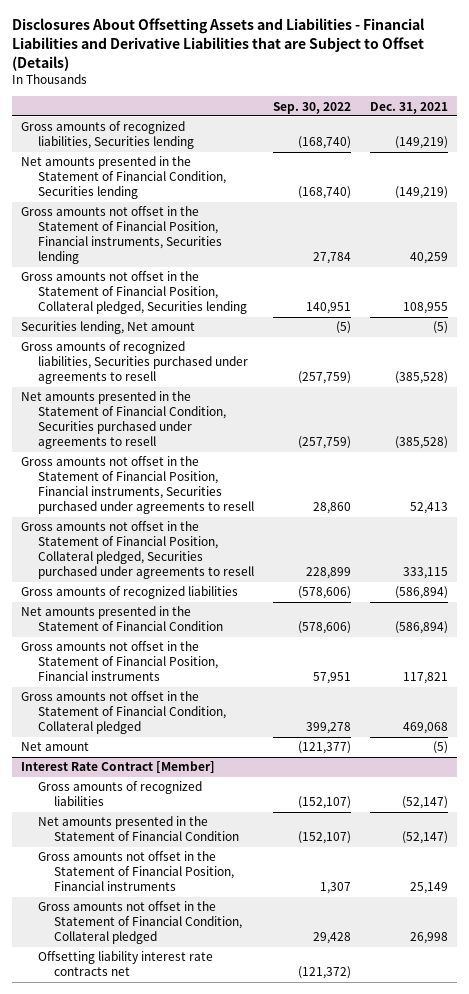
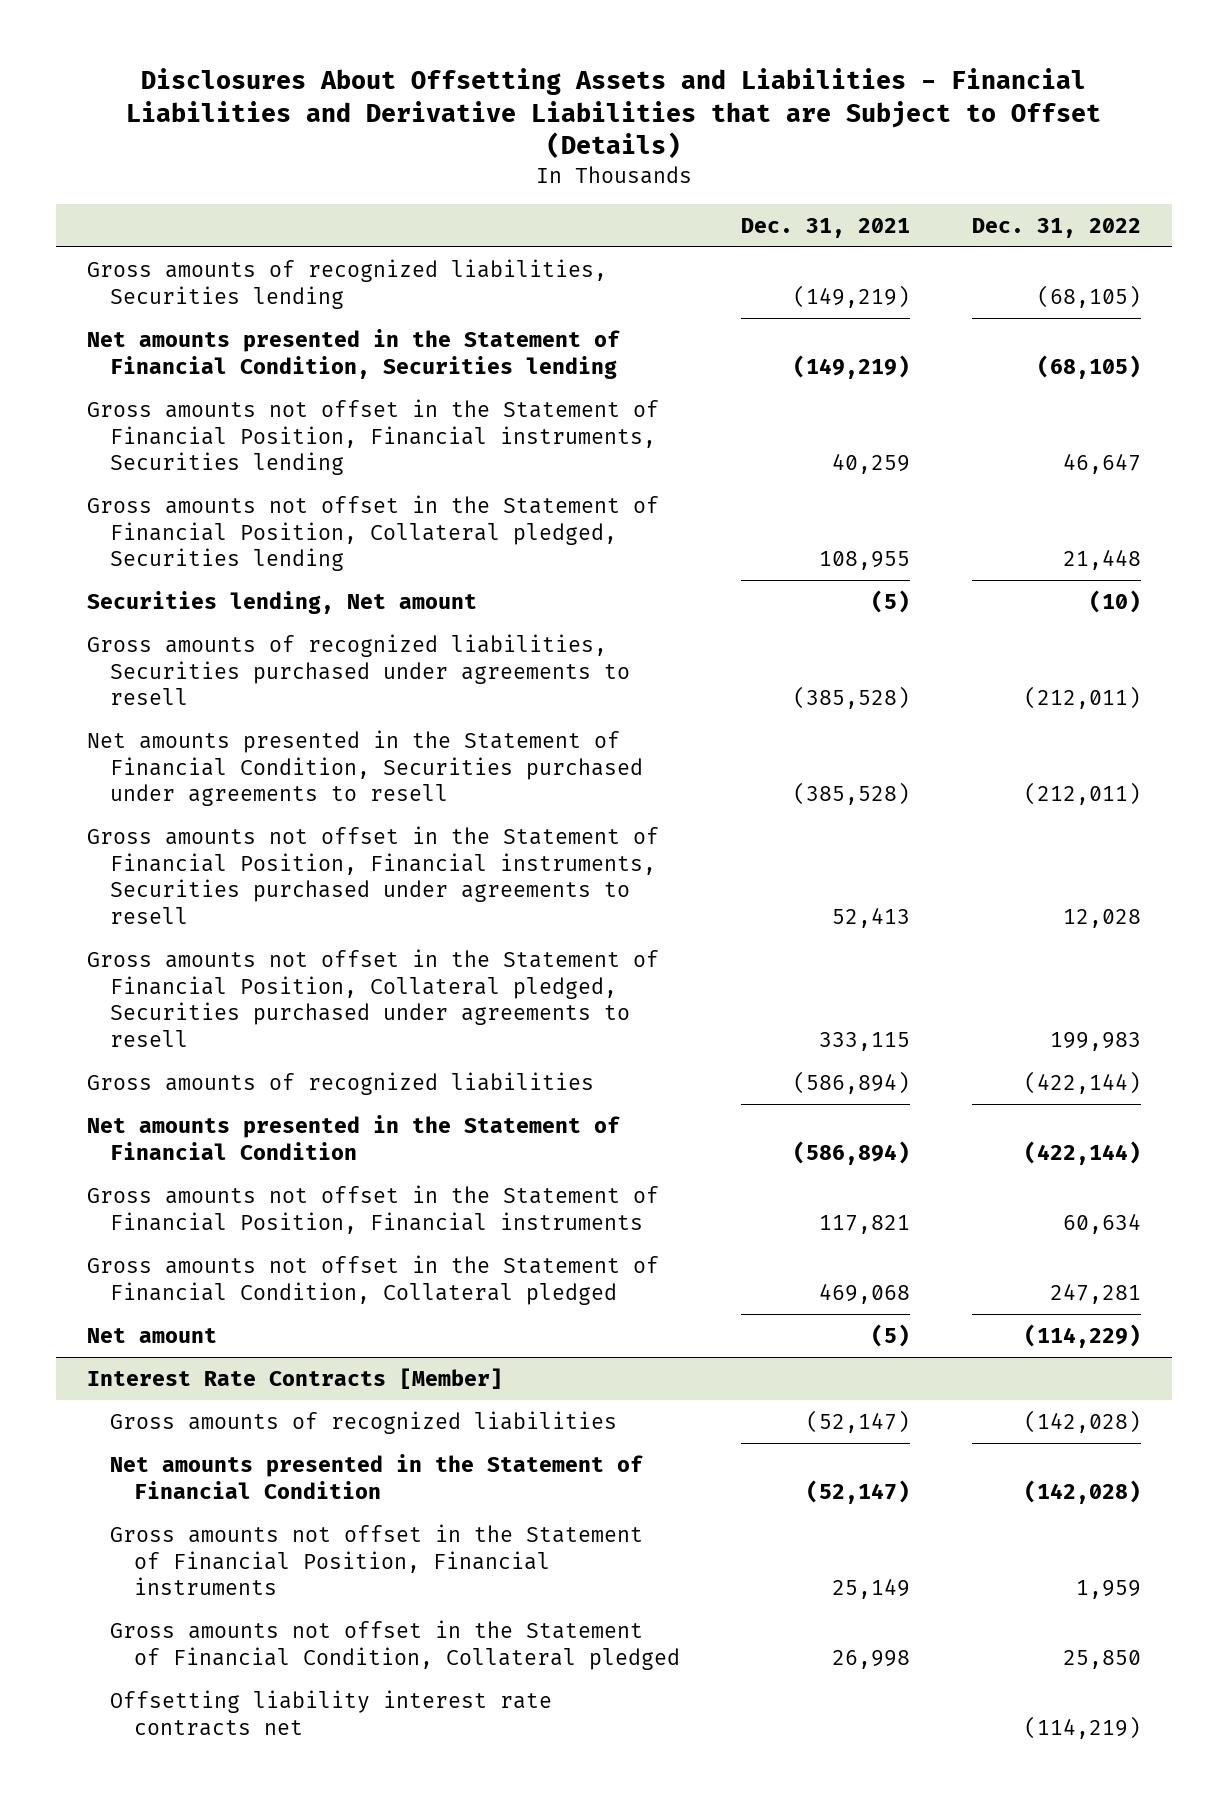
- | Sep. 30, 2022 | Dec. 31, 2021
+ | Dec. 31, 2021 | Dec. 31, 2022
- Interest Rate Contract [Member]
+ Interest Rate Contracts [Member]

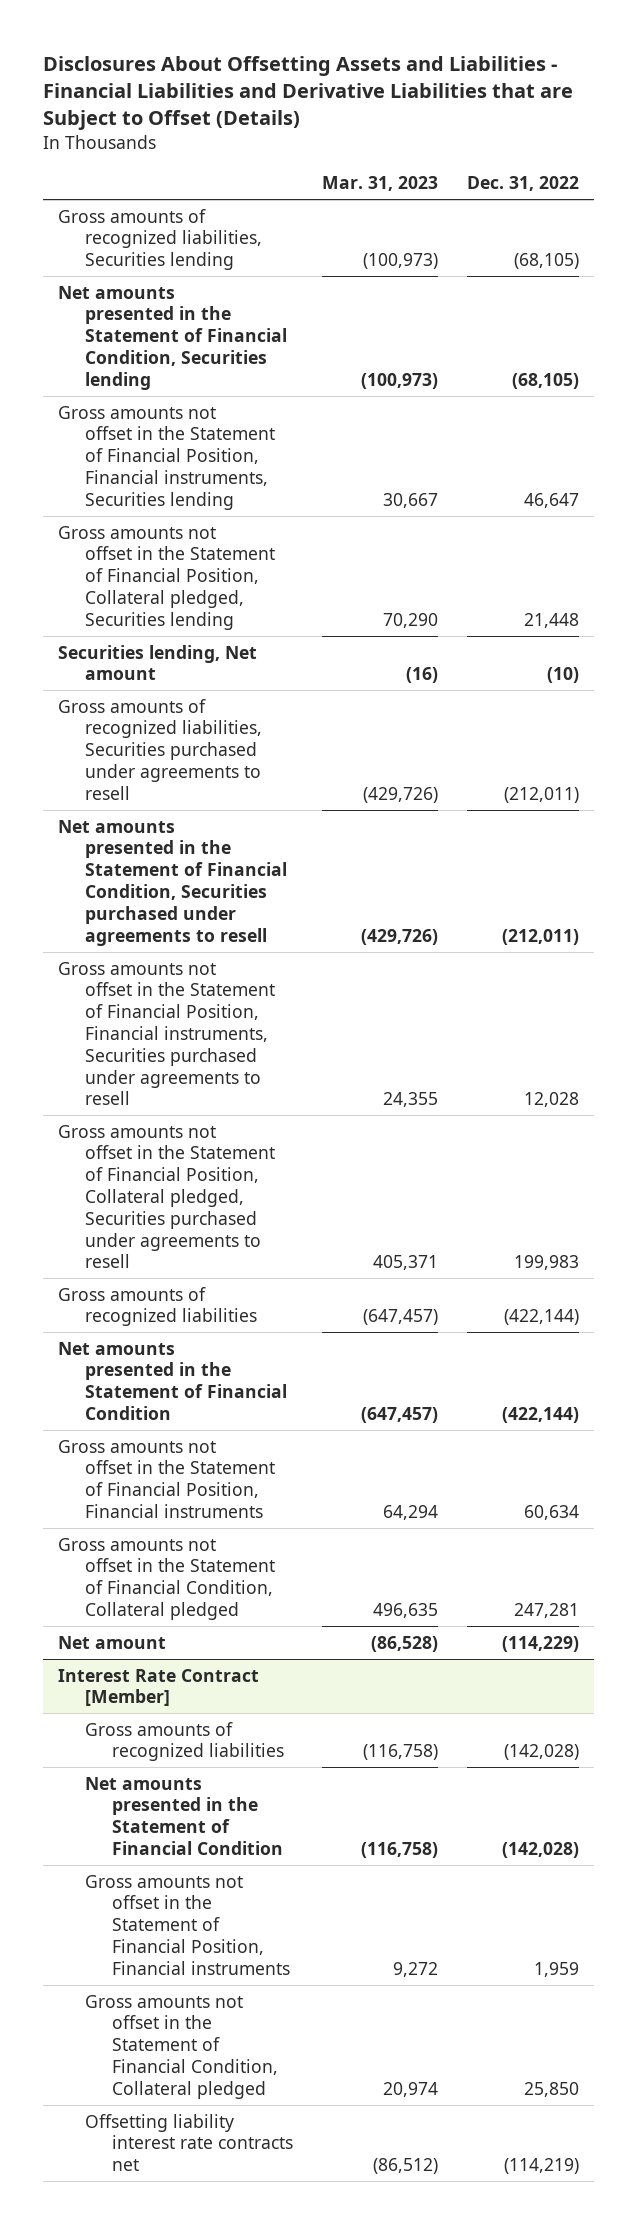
- | Dec. 31, 2021 | Dec. 31, 2022
+ | Mar. 31, 2023 | Dec. 31, 2022
- Interest Rate Contracts [Member]
+ Interest Rate Contract [Member]

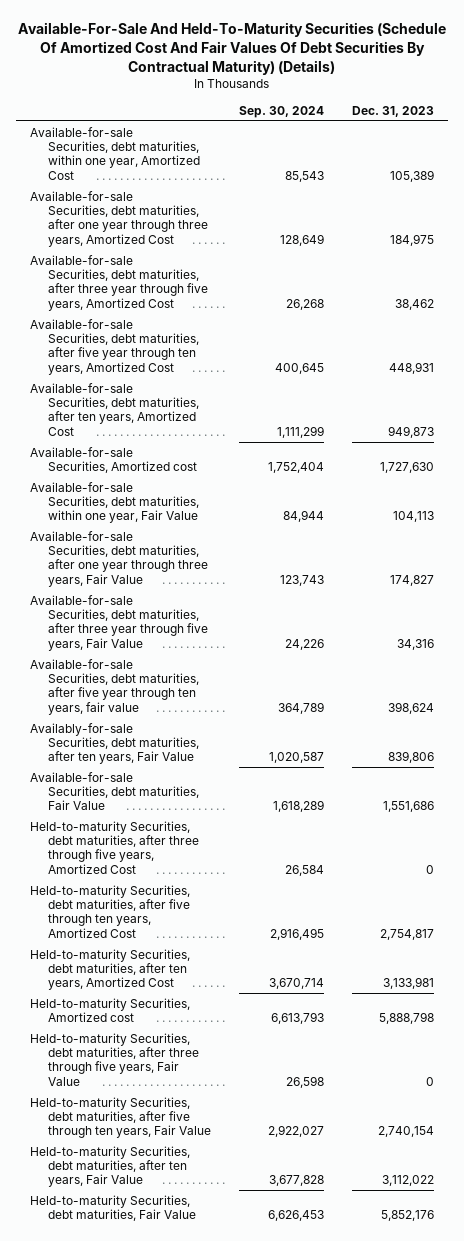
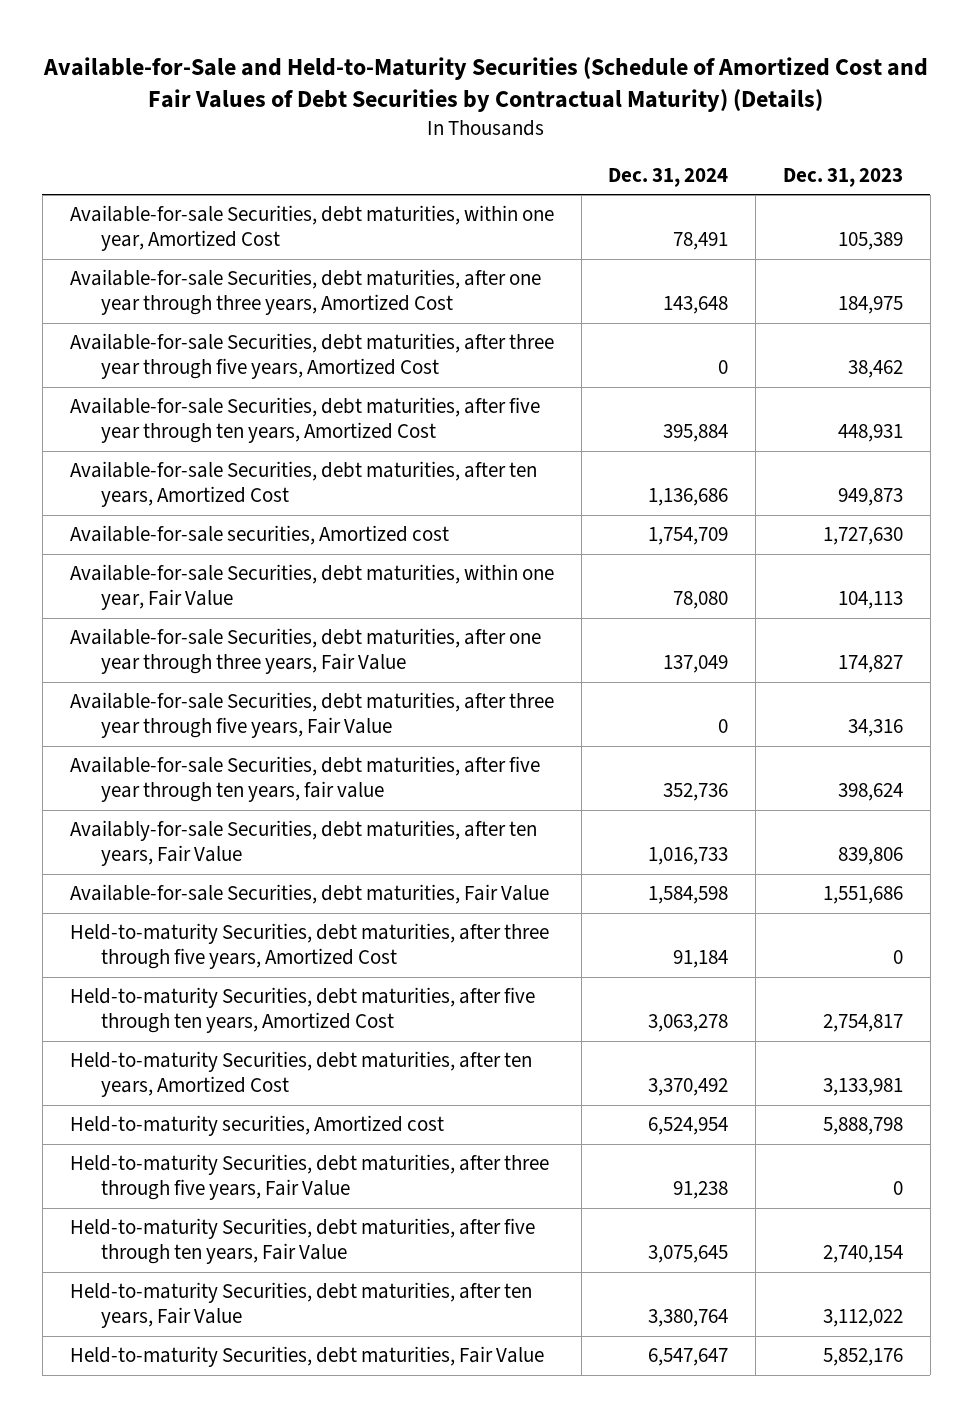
- Available-For-Sale And Held-To-Maturity Securities (Schedule Of Amortized Cost And Fair Values Of Debt Securities By Contractual Maturity) (Details)
+ Available-for-Sale and Held-to-Maturity Securities (Schedule of Amortized Cost and Fair Values of Debt Securities by Contractual Maturity) (Details)
- | Sep. 30, 2024 | Dec. 31, 2023
+ | Dec. 31, 2024 | Dec. 31, 2023
- Available-for-sale Securities, Amortized cost | 1,752,404 | 1,727,630
+ Available-for-sale securities, Amortized cost | 1,754,709 | 1,727,630
- Held-to-maturity Securities, Amortized cost | 6,613,793 | 5,888,798
+ Held-to-maturity securities, Amortized cost | 6,524,954 | 5,888,798

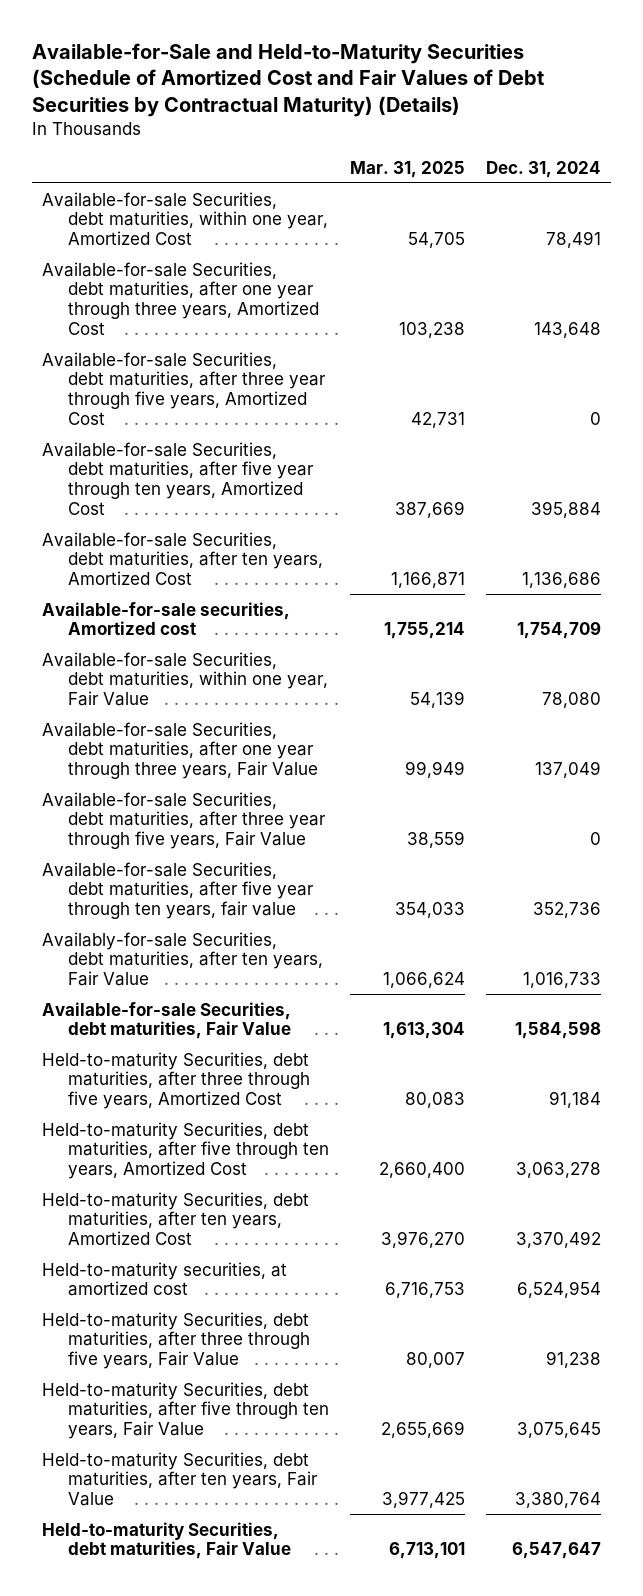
- | Dec. 31, 2024 | Dec. 31, 2023
+ | Mar. 31, 2025 | Dec. 31, 2024
- Held-to-maturity securities, Amortized cost | 6,524,954 | 5,888,798
+ Held-to-maturity securities, at amortized cost | 6,716,753 | 6,524,954

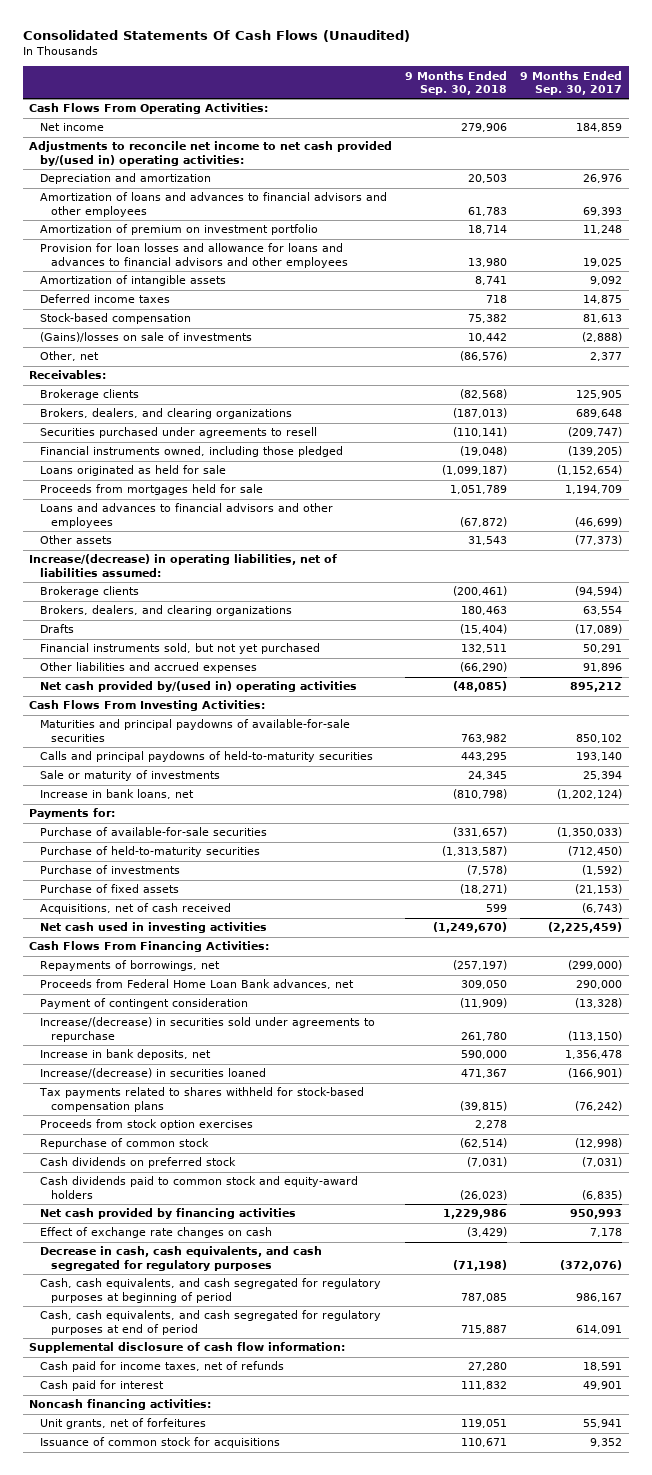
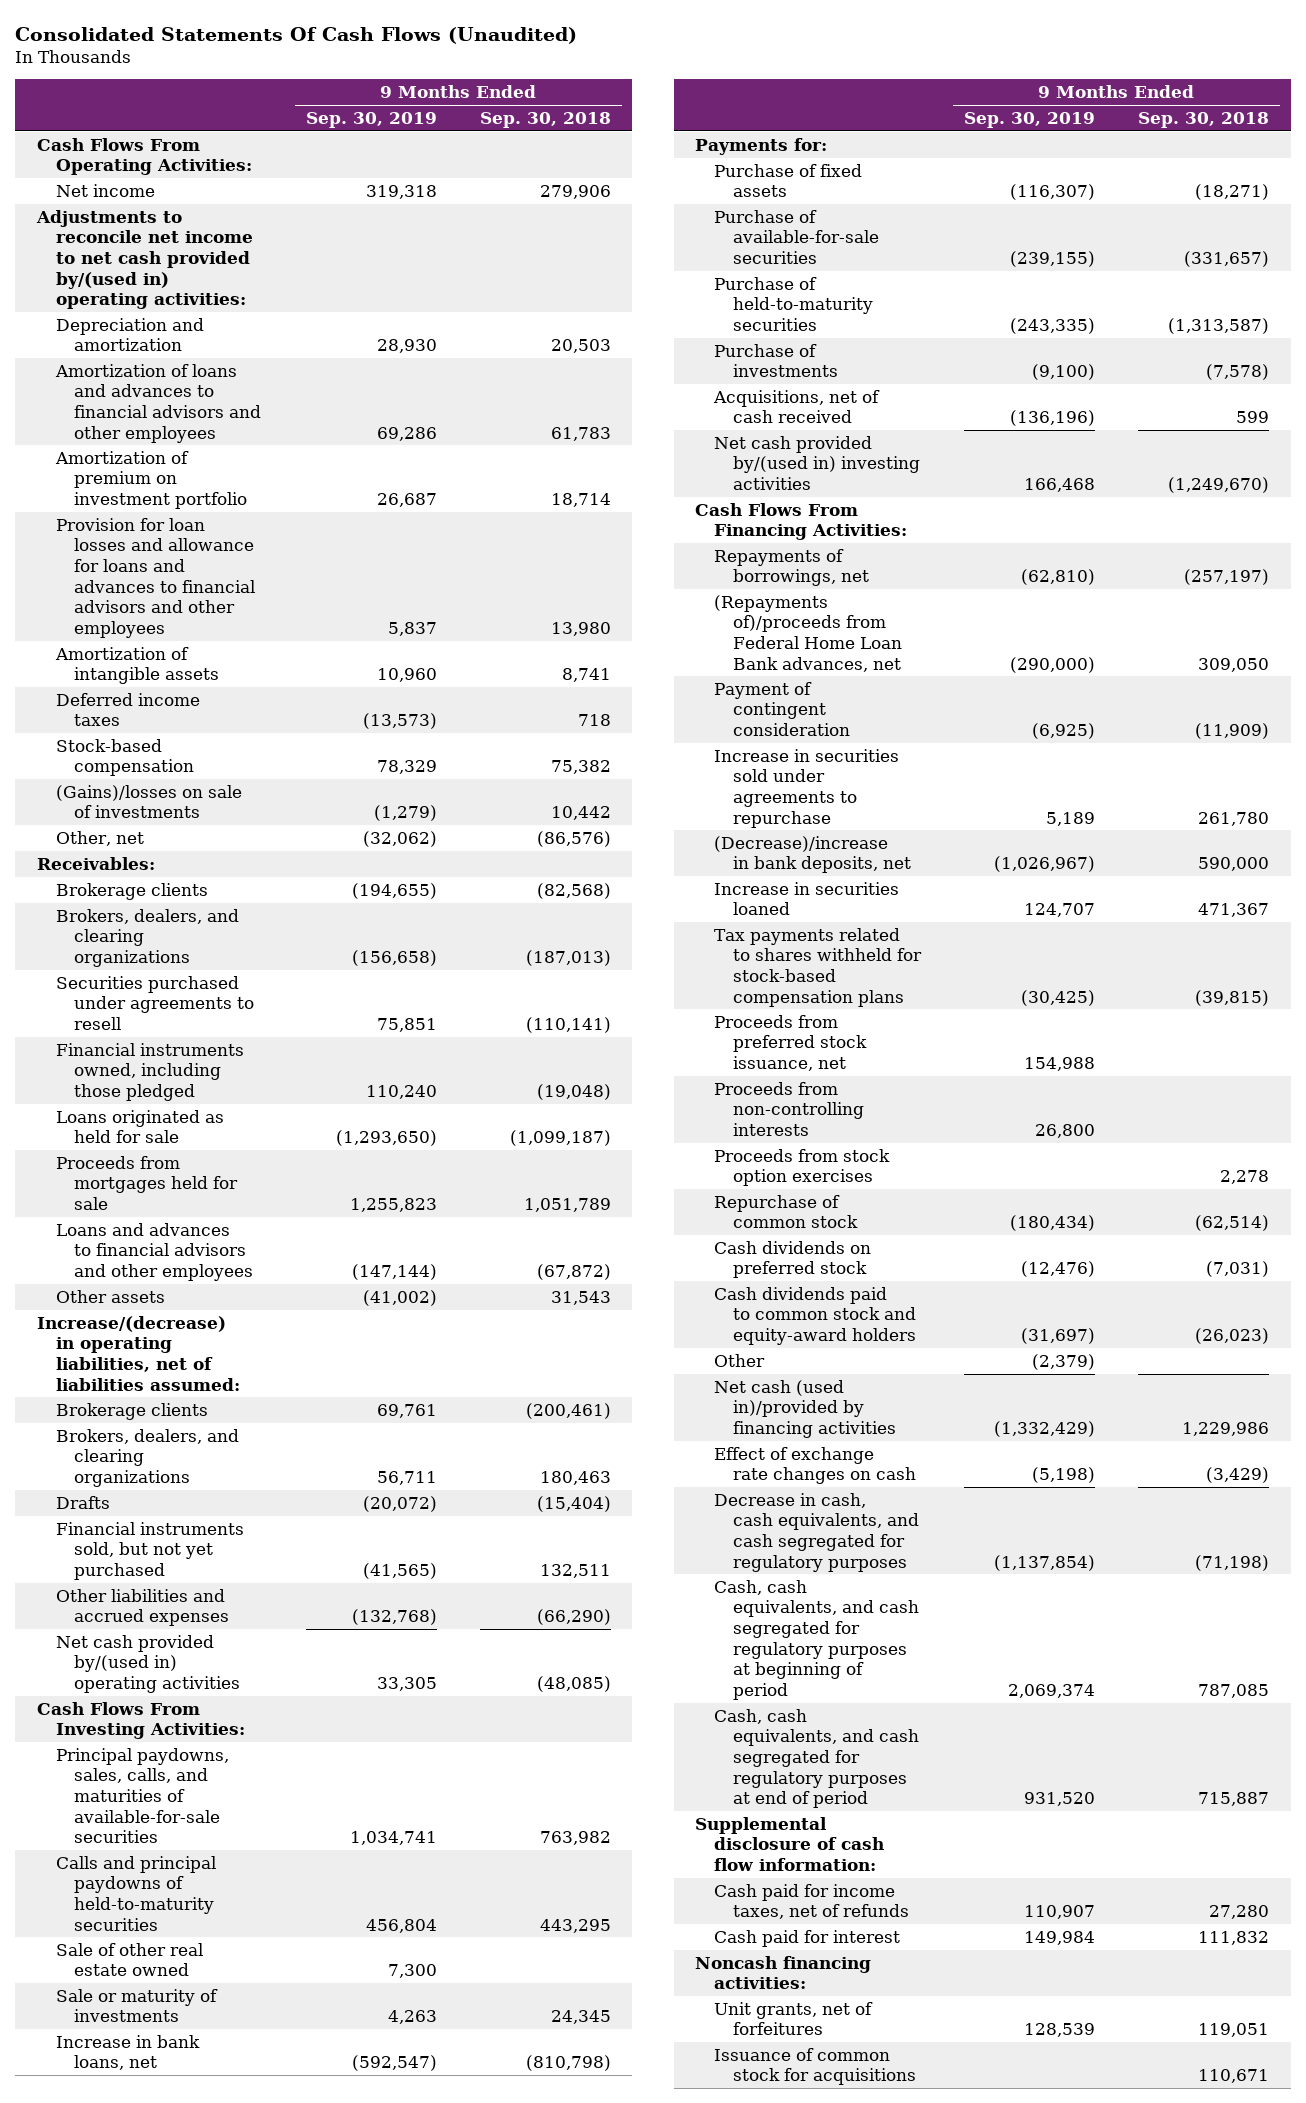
- | 9 Months Ended Sep. 30, 2018 | 9 Months Ended Sep. 30, 2017
+ | 9 Months Ended Sep. 30, 2019 | 9 Months Ended Sep. 30, 2018
- Maturities and principal paydowns of available-for-sale securities | 763,982 | 850,102
+ Principal paydowns, sales, calls, and maturities of available-for-sale securities | 1,034,741 | 763,982
+ Sale of other real estate owned | 7,300 |
moved up: Purchase of fixed assets | (116,307) | (18,271)
- Net cash used in investing activities | (1,249,670) | (2,225,459)
+ Net cash provided by/(used in) investing activities | 166,468 | (1,249,670)
- Proceeds from Federal Home Loan Bank advances, net | 309,050 | 290,000
+ (Repayments of)/proceeds from Federal Home Loan Bank advances, net | (290,000) | 309,050
- Increase/(decrease) in securities sold under agreements to repurchase | 261,780 | (113,150)
- Increase in bank deposits, net | 590,000 | 1,356,478
- Increase/(decrease) in securities loaned | 471,367 | (166,901)
+ Increase in securities sold under agreements to repurchase | 5,189 | 261,780
+ (Decrease)/increase in bank deposits, net | (1,026,967) | 590,000
+ Increase in securities loaned | 124,707 | 471,367
+ Proceeds from preferred stock issuance, net | 154,988 |
+ Proceeds from non-controlling interests | 26,800 |
- Net cash provided by financing activities | 1,229,986 | 950,993
+ Other | (2,379) |
+ Net cash (used in)/provided by financing activities | (1,332,429) | 1,229,986

